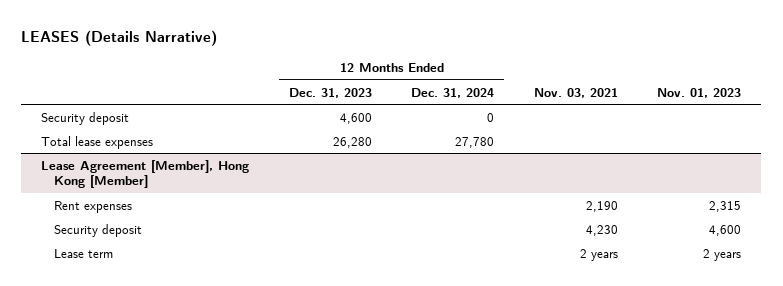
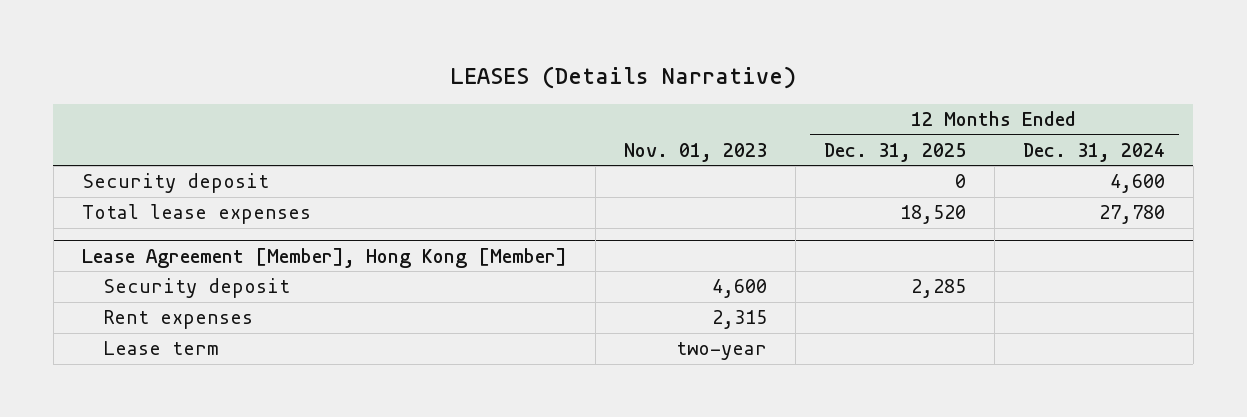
- | 12 Months Ended Dec. 31, 2023 | 12 Months Ended Dec. 31, 2024 | Nov. 03, 2021 | Nov. 01, 2023
+ | Nov. 01, 2023 | 12 Months Ended Dec. 31, 2025 | 12 Months Ended Dec. 31, 2024
- Security deposit | 4,600 | 0 | |
+ Security deposit | | 0 | 4,600
@ Lease Agreement [Member], Hong Kong [Member]
- Lease term | | | 2 years | 2 years
moved down: Rent expenses | 2,315 | |
+ Lease term | two-year | |

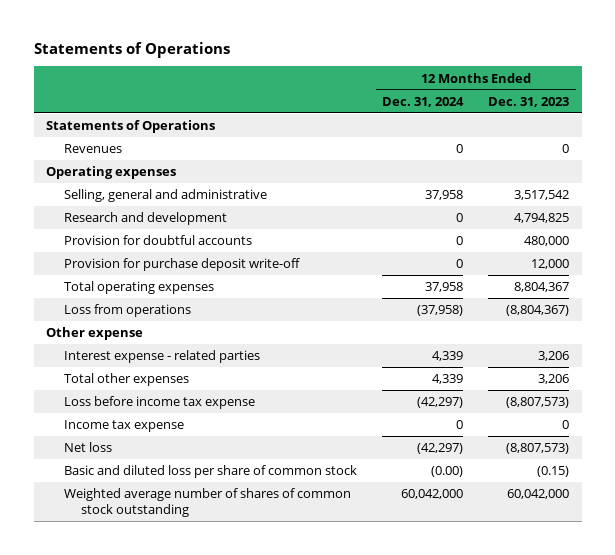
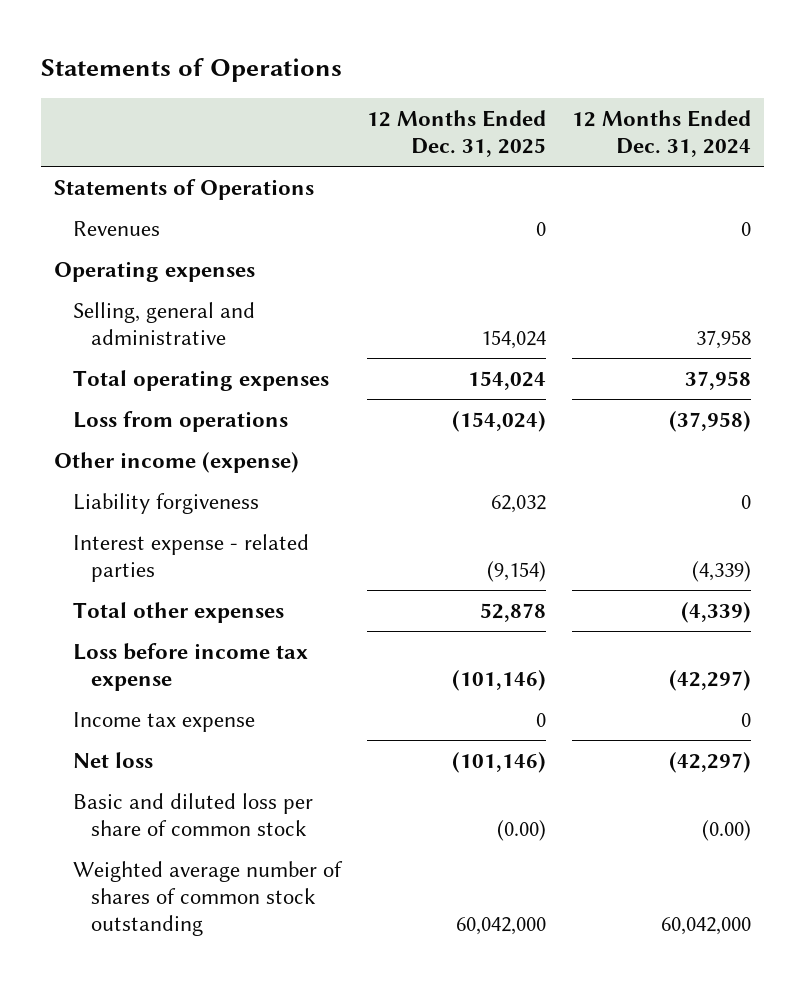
- | 12 Months Ended Dec. 31, 2024 | 12 Months Ended Dec. 31, 2023
+ | 12 Months Ended Dec. 31, 2025 | 12 Months Ended Dec. 31, 2024
- Research and development | 0 | 4,794,825
- Provision for doubtful accounts | 0 | 480,000
- Provision for purchase deposit write-off | 0 | 12,000
- Other expense
- Interest expense - related parties | 4,339 | 3,206
- Total other expenses | 4,339 | 3,206
+ Other income (expense)
+ Liability forgiveness | 62,032 | 0
+ Interest expense - related parties | (9,154) | (4,339)
+ Total other expenses | 52,878 | (4,339)

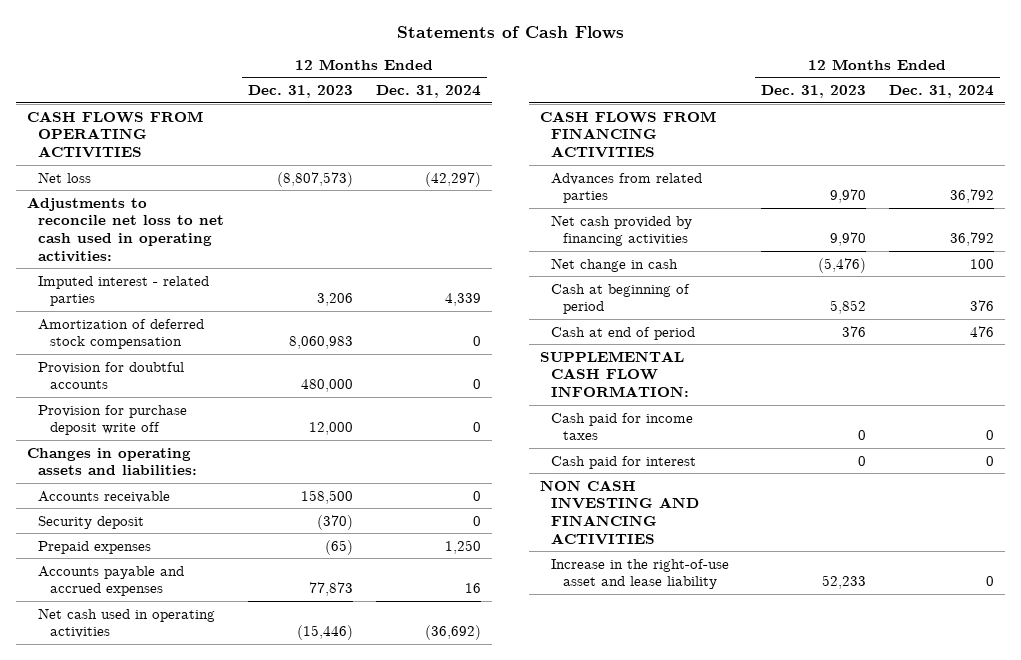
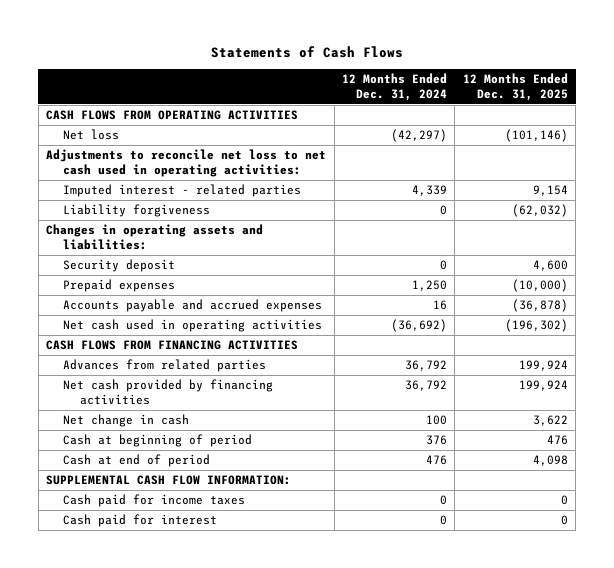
- | 12 Months Ended Dec. 31, 2023 | 12 Months Ended Dec. 31, 2024
+ | 12 Months Ended Dec. 31, 2024 | 12 Months Ended Dec. 31, 2025
- Amortization of deferred stock compensation | 8,060,983 | 0
- Provision for doubtful accounts | 480,000 | 0
- Provision for purchase deposit write off | 12,000 | 0
+ Liability forgiveness | 0 | (62,032)
- Accounts receivable | 158,500 | 0
- NON CASH INVESTING AND FINANCING ACTIVITIES
- Increase in the right-of-use asset and lease liability | 52,233 | 0

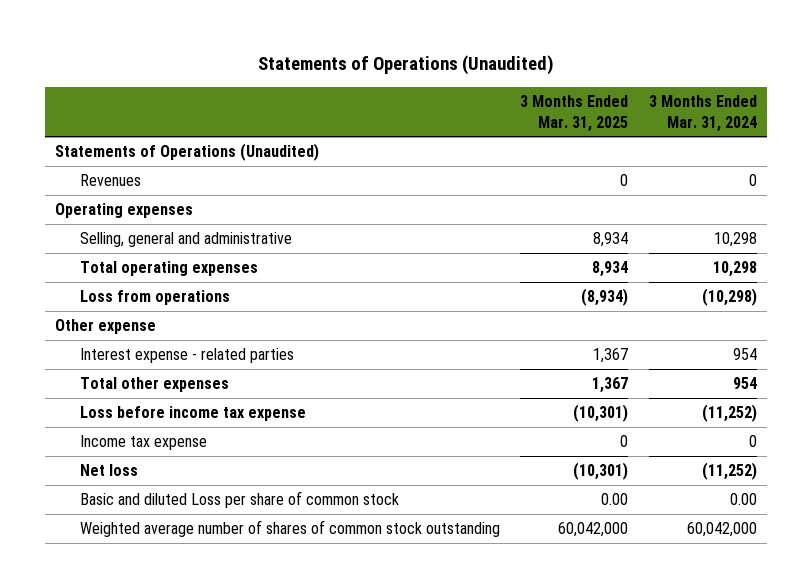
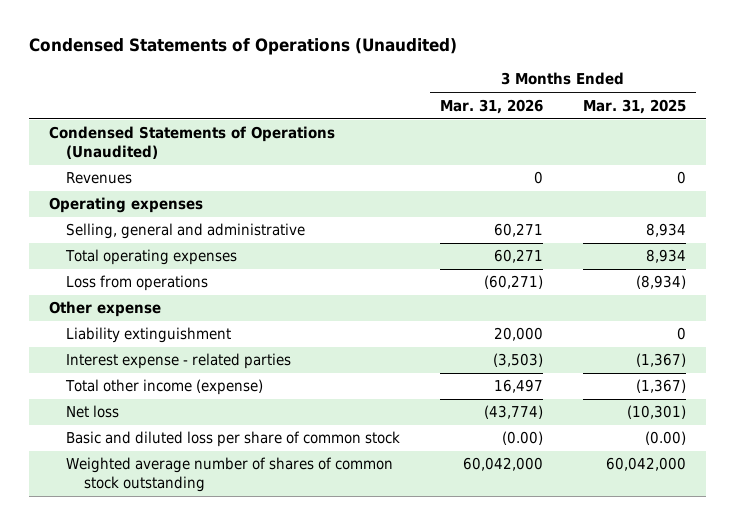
- Statements of Operations (Unaudited)
+ Condensed Statements of Operations (Unaudited)
- | 3 Months Ended Mar. 31, 2025 | 3 Months Ended Mar. 31, 2024
+ | 3 Months Ended Mar. 31, 2026 | 3 Months Ended Mar. 31, 2025
- Statements of Operations (Unaudited)
+ Condensed Statements of Operations (Unaudited)
- Interest expense - related parties | 1,367 | 954
- Total other expenses | 1,367 | 954
- Loss before income tax expense | (10,301) | (11,252)
- Income tax expense | 0 | 0
+ Liability extinguishment | 20,000 | 0
+ Interest expense - related parties | (3,503) | (1,367)
+ Total other income (expense) | 16,497 | (1,367)
- Basic and diluted Loss per share of common stock | 0.00 | 0.00
+ Basic and diluted loss per share of common stock | (0.00) | (0.00)

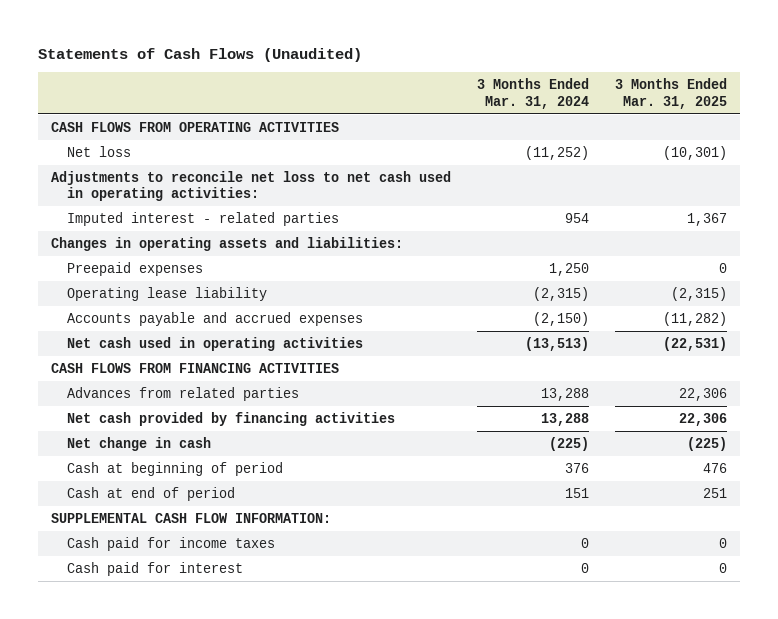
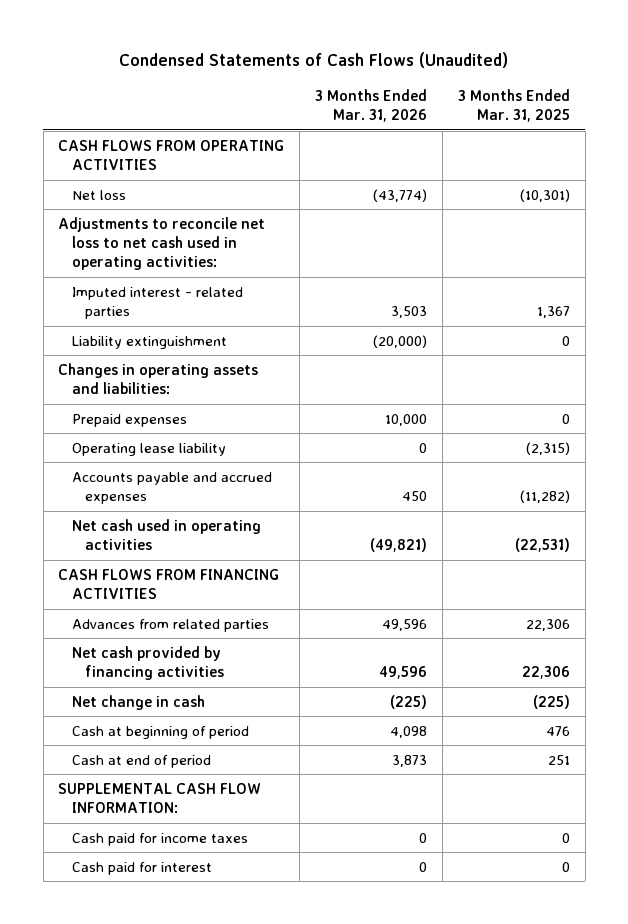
- Statements of Cash Flows (Unaudited)
+ Condensed Statements of Cash Flows (Unaudited)
- | 3 Months Ended Mar. 31, 2024 | 3 Months Ended Mar. 31, 2025
+ | 3 Months Ended Mar. 31, 2026 | 3 Months Ended Mar. 31, 2025
+ Liability extinguishment | (20,000) | 0
- Preepaid expenses | 1,250 | 0
+ Prepaid expenses | 10,000 | 0

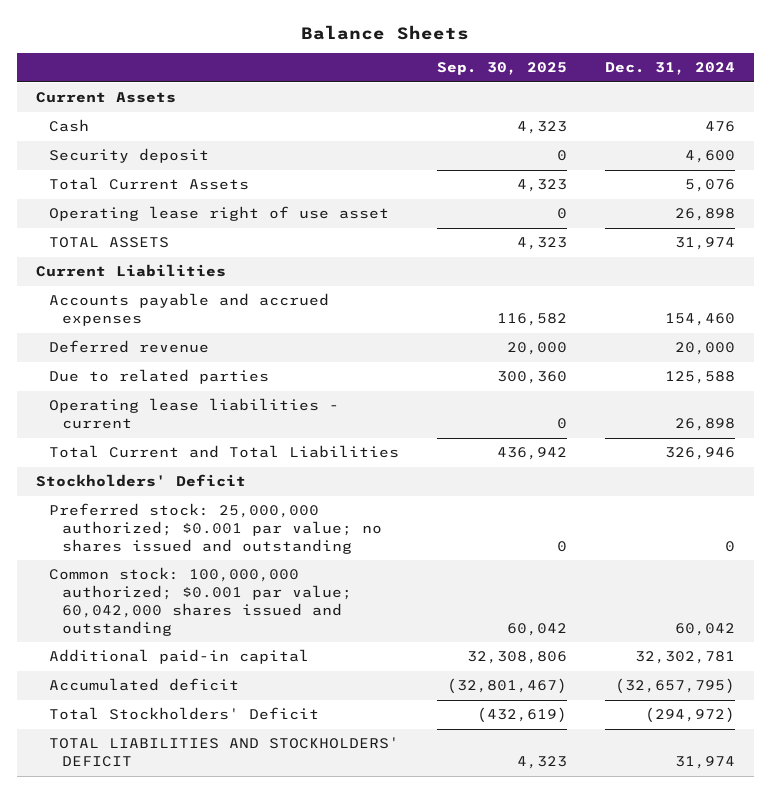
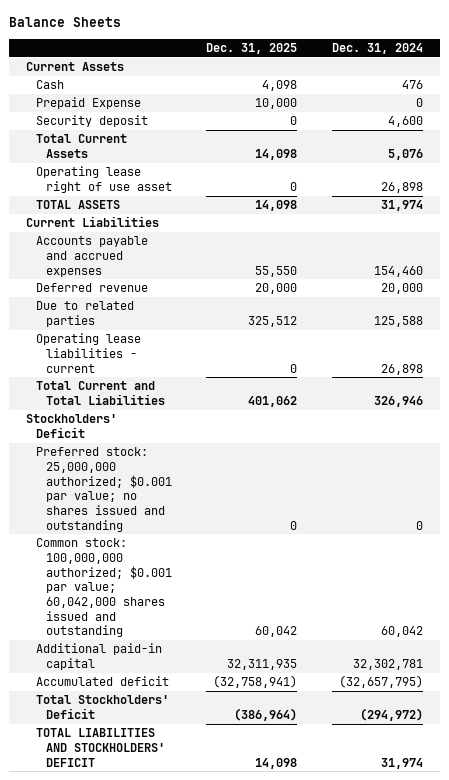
- | Sep. 30, 2025 | Dec. 31, 2024
+ | Dec. 31, 2025 | Dec. 31, 2024
+ Prepaid Expense | 10,000 | 0

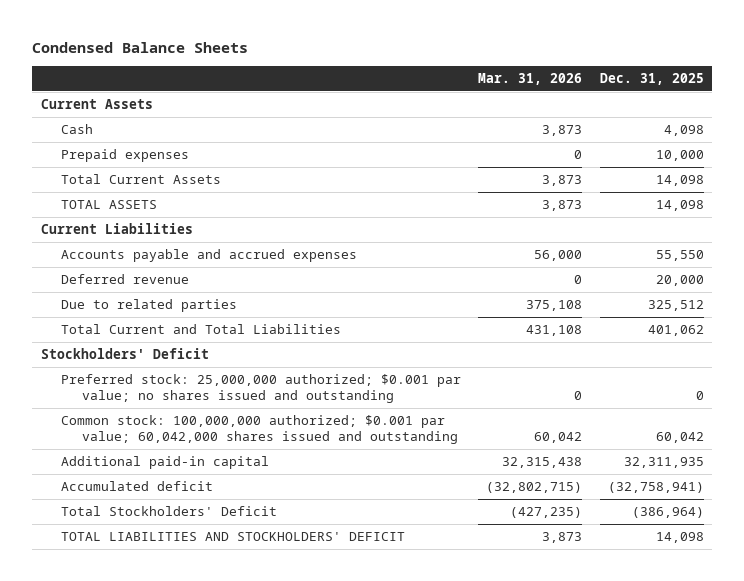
- Balance Sheets
+ Condensed Balance Sheets
- | Dec. 31, 2025 | Dec. 31, 2024
+ | Mar. 31, 2026 | Dec. 31, 2025
- Prepaid Expense | 10,000 | 0
- Security deposit | 0 | 4,600
+ Prepaid expenses | 0 | 10,000
- Operating lease right of use asset | 0 | 26,898
- Operating lease liabilities - current | 0 | 26,898

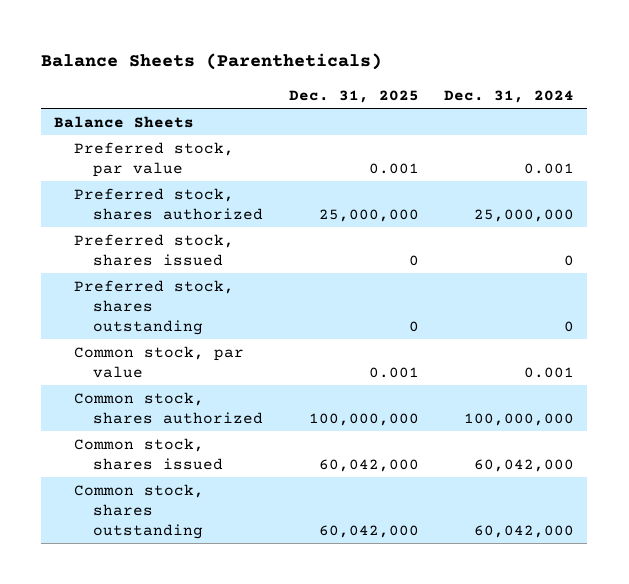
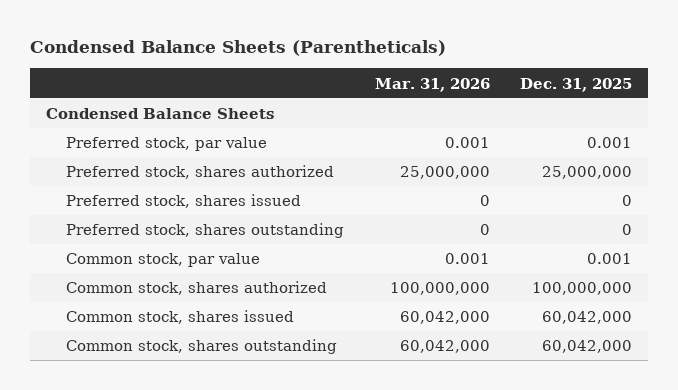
- Balance Sheets (Parentheticals)
+ Condensed Balance Sheets (Parentheticals)
- | Dec. 31, 2025 | Dec. 31, 2024
+ | Mar. 31, 2026 | Dec. 31, 2025
- Balance Sheets
+ Condensed Balance Sheets

